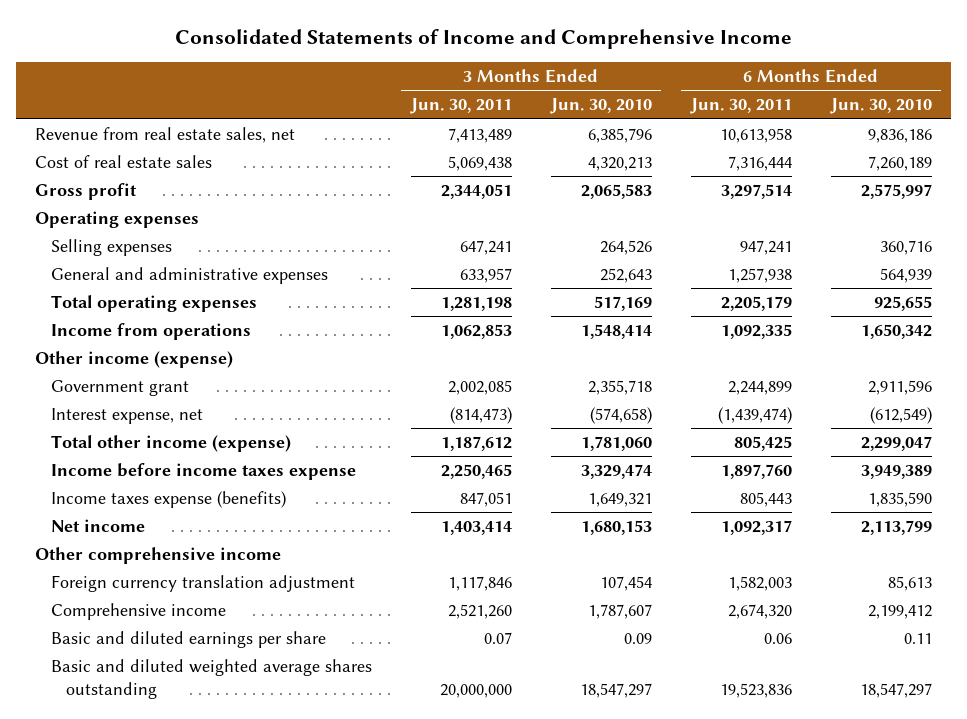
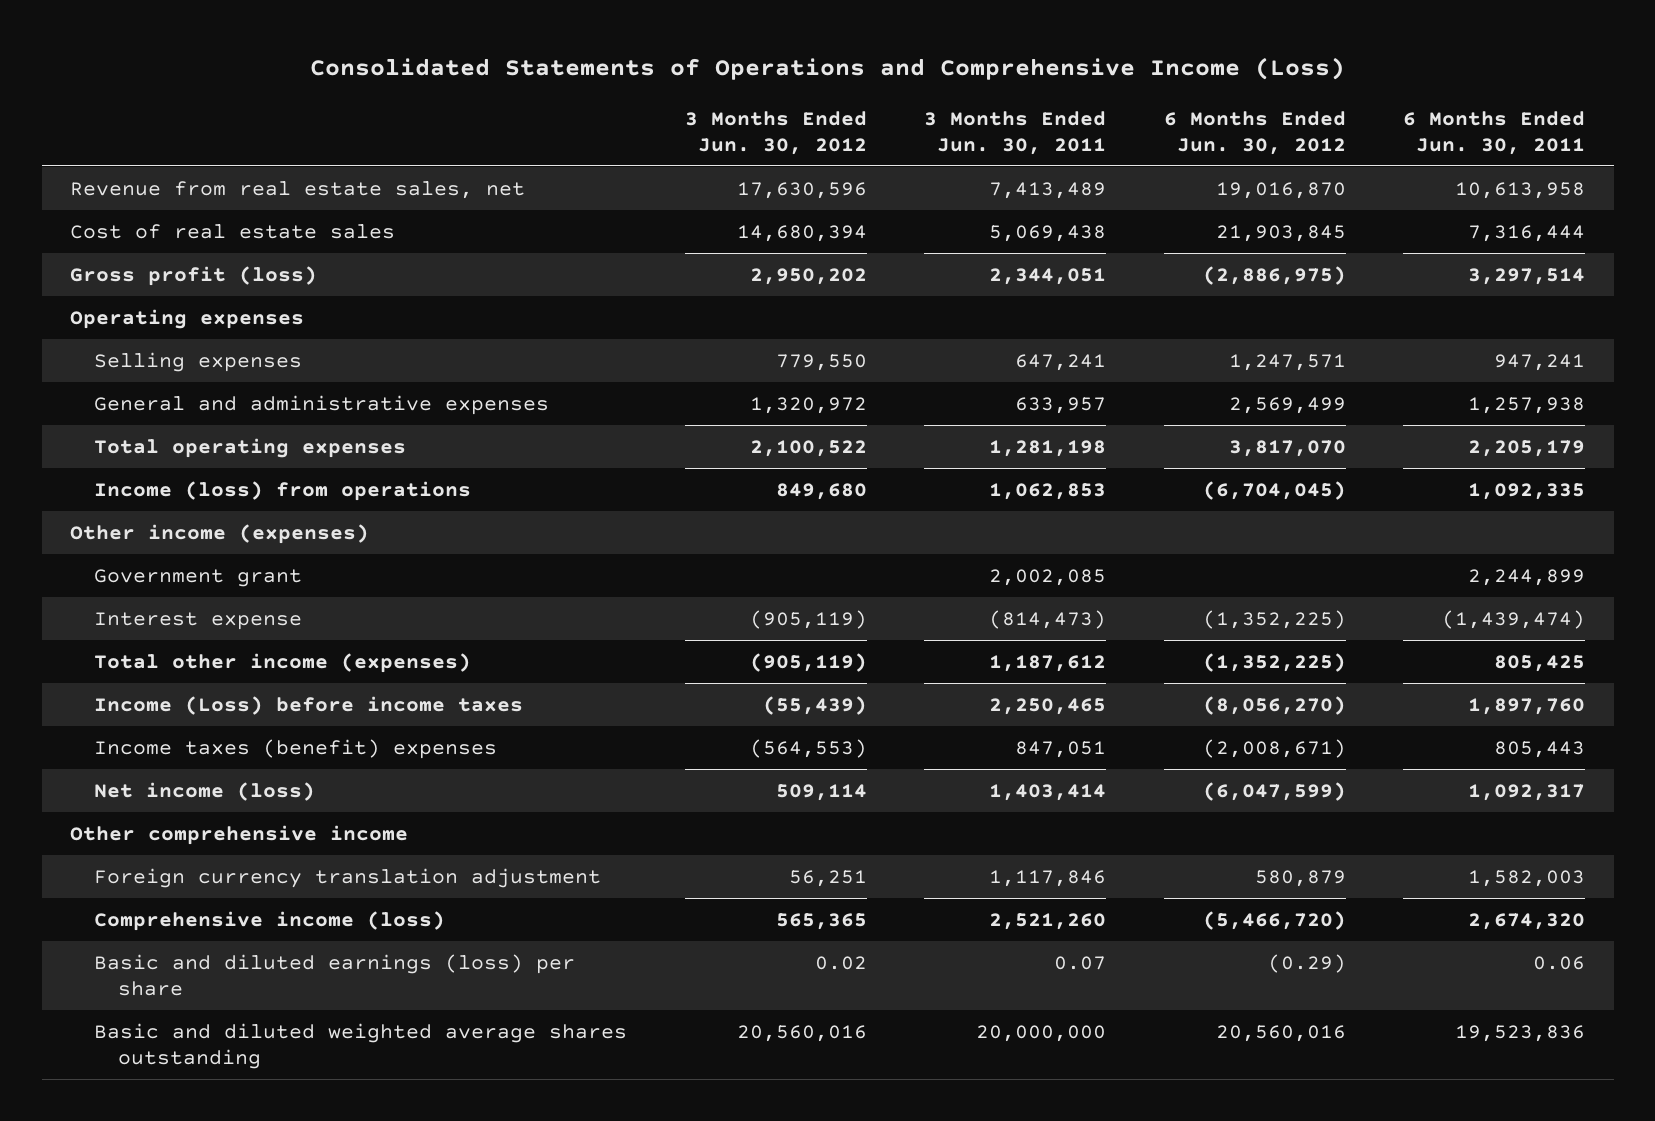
- Consolidated Statements of Income and Comprehensive Income
+ Consolidated Statements of Operations and Comprehensive Income (Loss)
- | 3 Months Ended Jun. 30, 2011 | 3 Months Ended Jun. 30, 2010 | 6 Months Ended Jun. 30, 2011 | 6 Months Ended Jun. 30, 2010
+ | 3 Months Ended Jun. 30, 2012 | 3 Months Ended Jun. 30, 2011 | 6 Months Ended Jun. 30, 2012 | 6 Months Ended Jun. 30, 2011
- Gross profit | 2,344,051 | 2,065,583 | 3,297,514 | 2,575,997
+ Gross profit (loss) | 2,950,202 | 2,344,051 | (2,886,975) | 3,297,514
- Income from operations | 1,062,853 | 1,548,414 | 1,092,335 | 1,650,342
- Other income (expense)
+ Income (loss) from operations | 849,680 | 1,062,853 | (6,704,045) | 1,092,335
+ Other income (expenses)
- Interest expense, net | (814,473) | (574,658) | (1,439,474) | (612,549)
- Total other income (expense) | 1,187,612 | 1,781,060 | 805,425 | 2,299,047
- Income before income taxes expense | 2,250,465 | 3,329,474 | 1,897,760 | 3,949,389
- Income taxes expense (benefits) | 847,051 | 1,649,321 | 805,443 | 1,835,590
- Net income | 1,403,414 | 1,680,153 | 1,092,317 | 2,113,799
+ Interest expense | (905,119) | (814,473) | (1,352,225) | (1,439,474)
+ Total other income (expenses) | (905,119) | 1,187,612 | (1,352,225) | 805,425
+ Income (Loss) before income taxes | (55,439) | 2,250,465 | (8,056,270) | 1,897,760
+ Income taxes (benefit) expenses | (564,553) | 847,051 | (2,008,671) | 805,443
+ Net income (loss) | 509,114 | 1,403,414 | (6,047,599) | 1,092,317
- Comprehensive income | 2,521,260 | 1,787,607 | 2,674,320 | 2,199,412
- Basic and diluted earnings per share | 0.07 | 0.09 | 0.06 | 0.11
+ Comprehensive income (loss) | 565,365 | 2,521,260 | (5,466,720) | 2,674,320
+ Basic and diluted earnings (loss) per share | 0.02 | 0.07 | (0.29) | 0.06

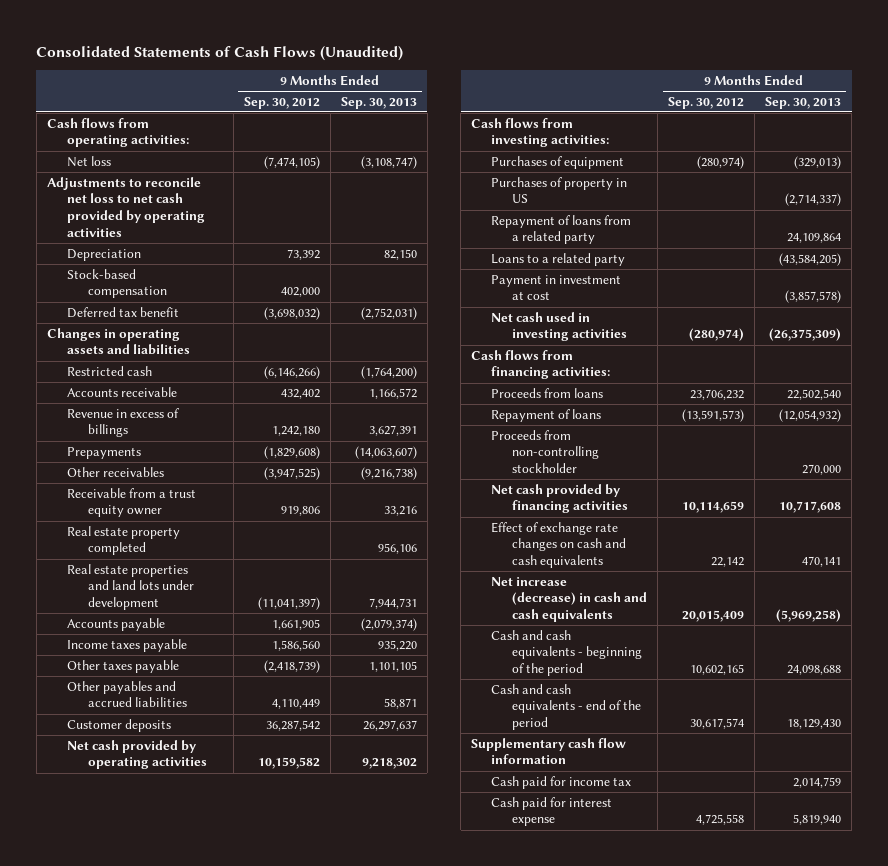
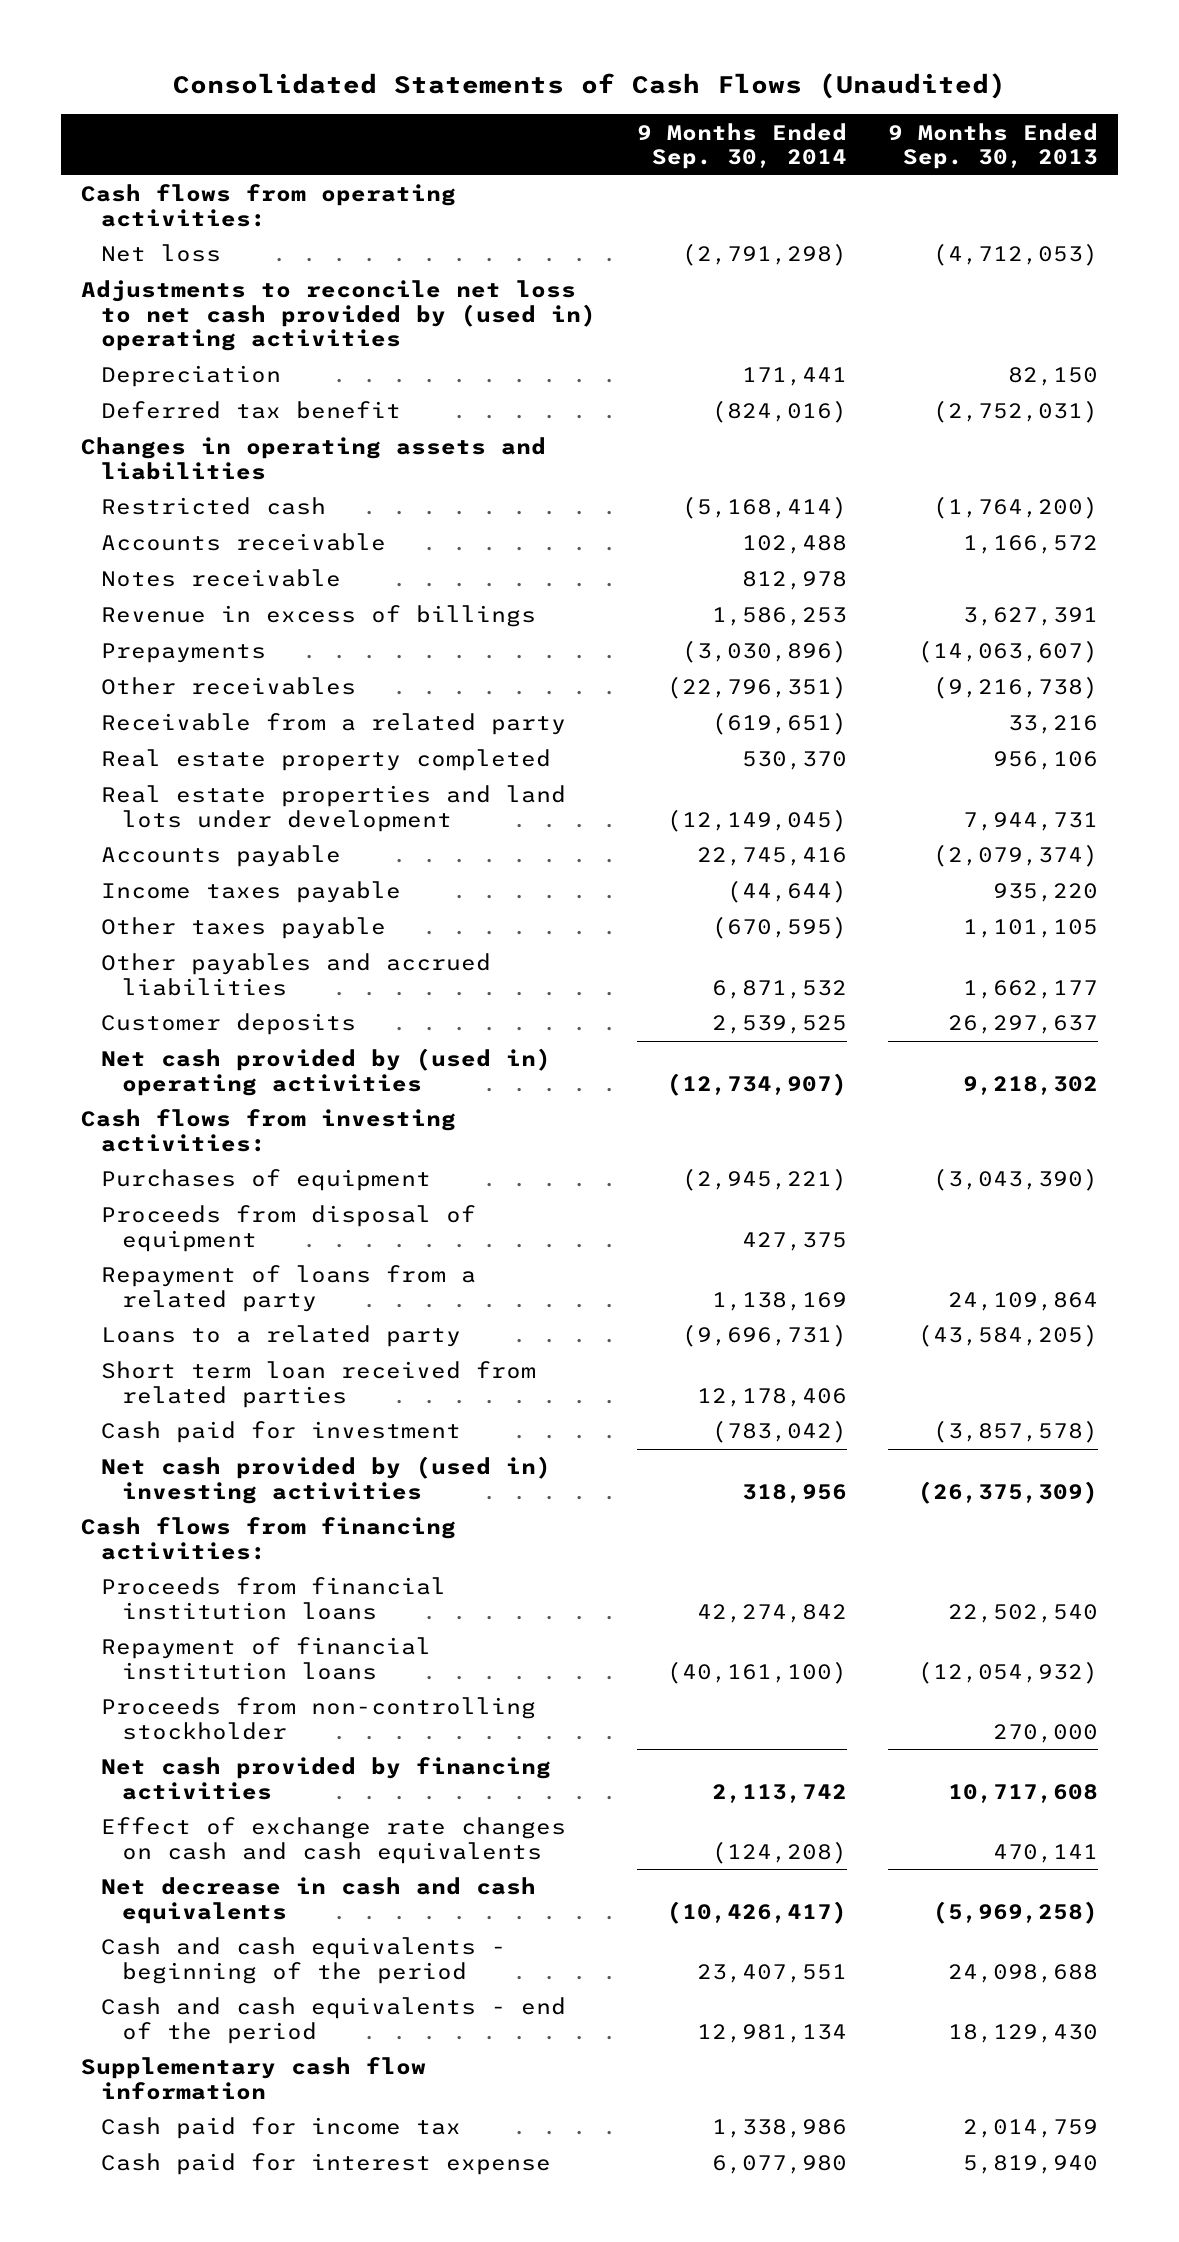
- | 9 Months Ended Sep. 30, 2012 | 9 Months Ended Sep. 30, 2013
+ | 9 Months Ended Sep. 30, 2014 | 9 Months Ended Sep. 30, 2013
- Net loss | (7,474,105) | (3,108,747)
- Adjustments to reconcile net loss to net cash provided by operating activities
+ Net loss | (2,791,298) | (4,712,053)
+ Adjustments to reconcile net loss to net cash provided by (used in) operating activities
- Stock-based compensation | 402,000 |
+ Notes receivable | 812,978 |
- Receivable from a trust equity owner | 919,806 | 33,216
+ Receivable from a related party | (619,651) | 33,216
- Other payables and accrued liabilities | 4,110,449 | 58,871
+ Other payables and accrued liabilities | 6,871,532 | 1,662,177
- Net cash provided by operating activities | 10,159,582 | 9,218,302
+ Net cash provided by (used in) operating activities | (12,734,907) | 9,218,302
- Purchases of equipment | (280,974) | (329,013)
- Purchases of property in US | | (2,714,337)
+ Purchases of equipment | (2,945,221) | (3,043,390)
+ Proceeds from disposal of equipment | 427,375 |
- Payment in investment at cost | | (3,857,578)
- Net cash used in investing activities | (280,974) | (26,375,309)
+ Short term loan received from related parties | 12,178,406 |
+ Cash paid for investment | (783,042) | (3,857,578)
+ Net cash provided by (used in) investing activities | 318,956 | (26,375,309)
- Proceeds from loans | 23,706,232 | 22,502,540
- Repayment of loans | (13,591,573) | (12,054,932)
+ Proceeds from financial institution loans | 42,274,842 | 22,502,540
+ Repayment of financial institution loans | (40,161,100) | (12,054,932)
- Net increase (decrease) in cash and cash equivalents | 20,015,409 | (5,969,258)
+ Net decrease in cash and cash equivalents | (10,426,417) | (5,969,258)

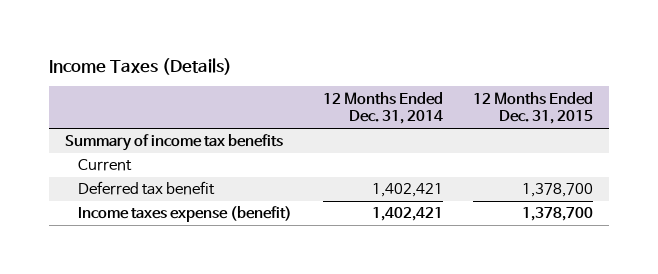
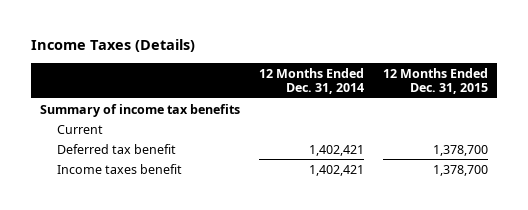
- Income taxes expense (benefit) | 1,402,421 | 1,378,700
+ Income taxes benefit | 1,402,421 | 1,378,700

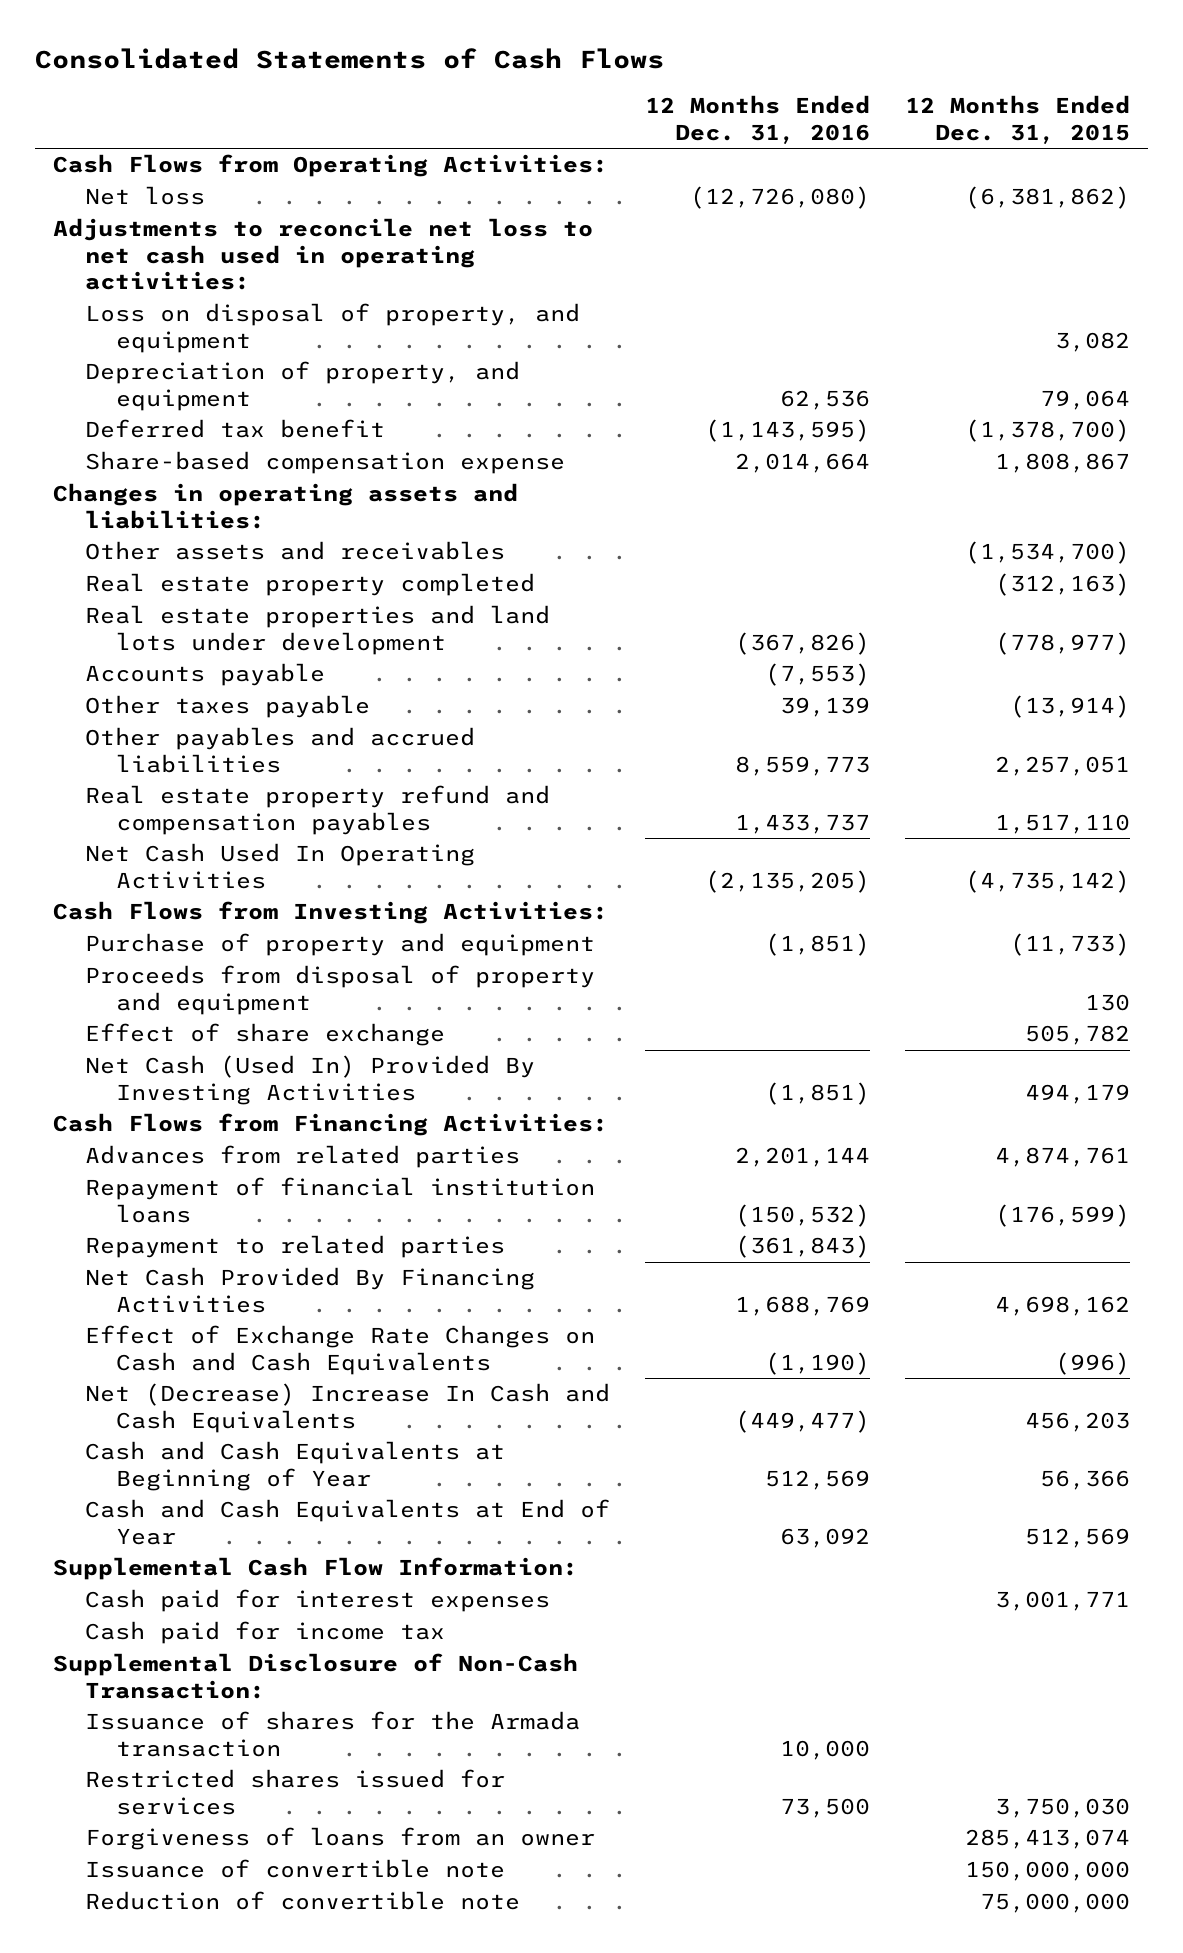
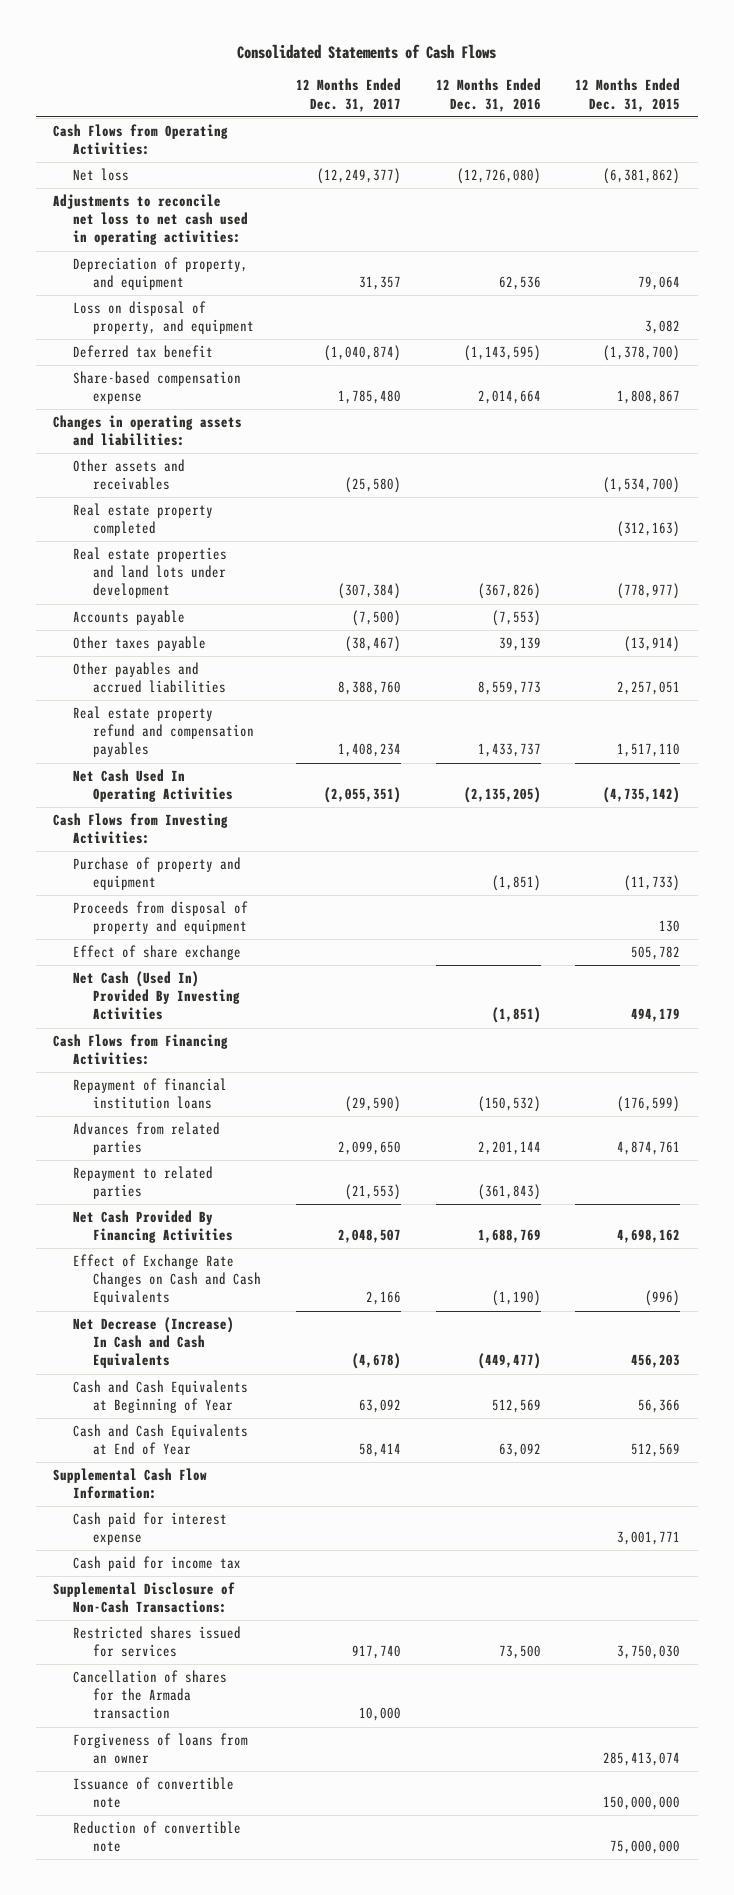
- | 12 Months Ended Dec. 31, 2016 | 12 Months Ended Dec. 31, 2015
+ | 12 Months Ended Dec. 31, 2017 | 12 Months Ended Dec. 31, 2016 | 12 Months Ended Dec. 31, 2015
moved down: Loss on disposal of property, and equipment | | | 3,082
moved down: Advances from related parties | 2,099,650 | 2,201,144 | 4,874,761
- Net (Decrease) Increase In Cash and Cash Equivalents | (449,477) | 456,203
+ Net Decrease (Increase) In Cash and Cash Equivalents | (4,678) | (449,477) | 456,203
- Cash paid for interest expenses | | 3,001,771
+ Cash paid for interest expense | | | 3,001,771
- Supplemental Disclosure of Non-Cash Transaction:
- Issuance of shares for the Armada transaction | 10,000 |
+ Supplemental Disclosure of Non-Cash Transactions:
+ Cancellation of shares for the Armada transaction | 10,000 | |

